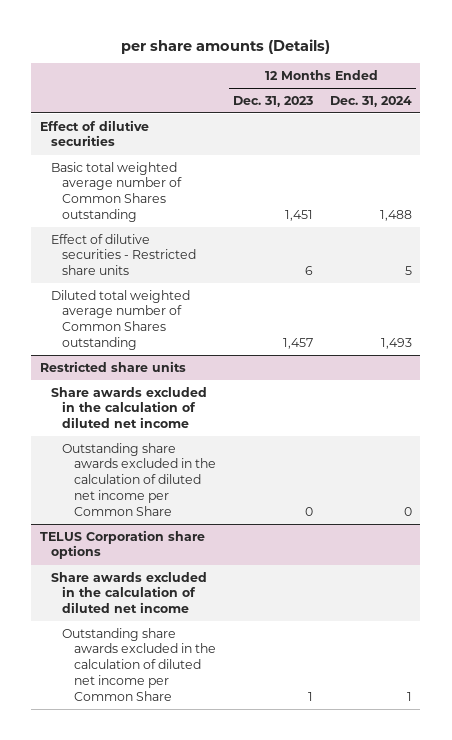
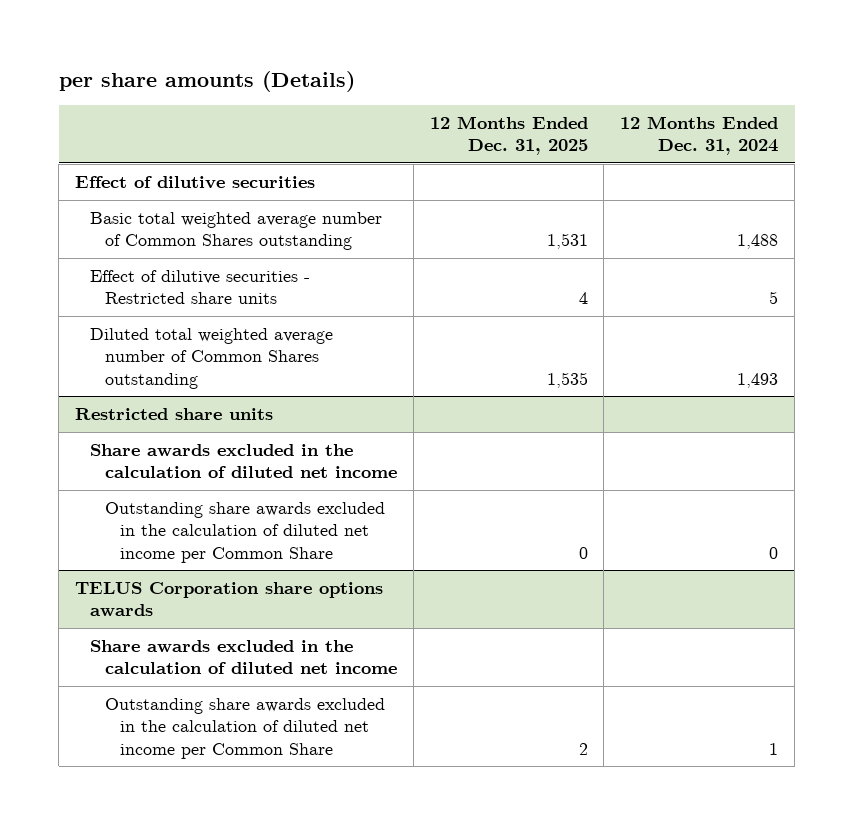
- | 12 Months Ended Dec. 31, 2023 | 12 Months Ended Dec. 31, 2024
+ | 12 Months Ended Dec. 31, 2025 | 12 Months Ended Dec. 31, 2024
- TELUS Corporation share options
+ TELUS Corporation share options awards

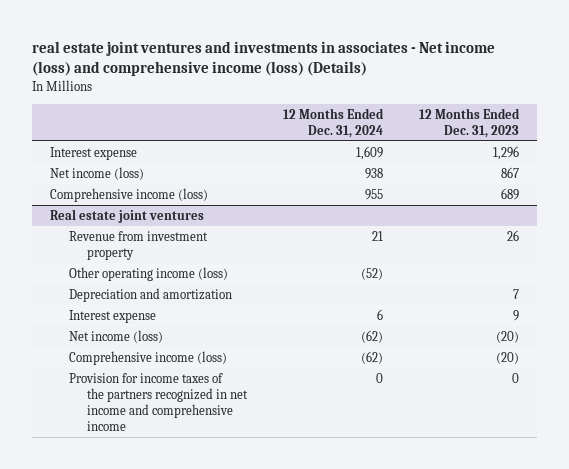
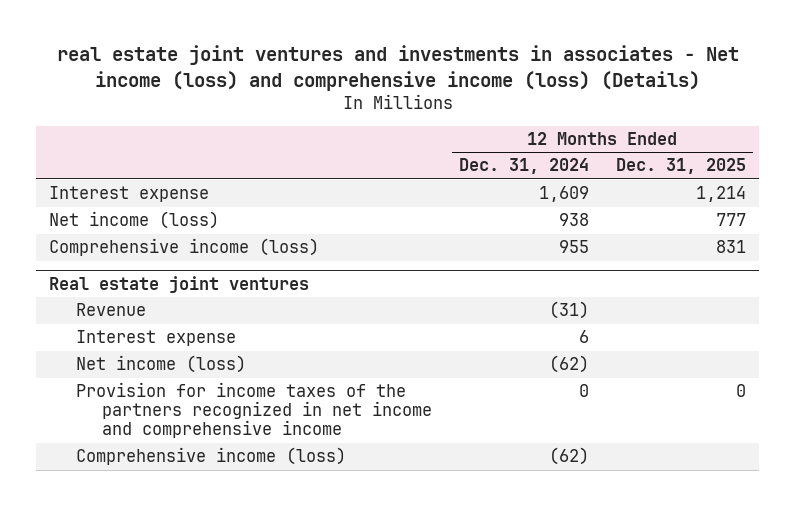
- | 12 Months Ended Dec. 31, 2024 | 12 Months Ended Dec. 31, 2023
+ | 12 Months Ended Dec. 31, 2024 | 12 Months Ended Dec. 31, 2025
@ Real estate joint ventures
- Revenue from investment property | 21 | 26
- Other operating income (loss) | (52) |
- Depreciation and amortization | | 7
+ Revenue | (31) |
moved down: Comprehensive income (loss) | (62) |

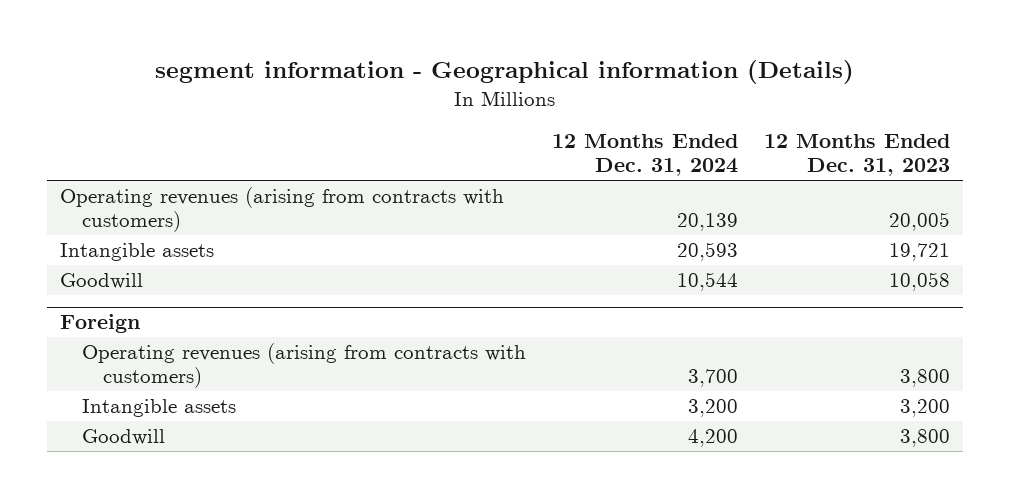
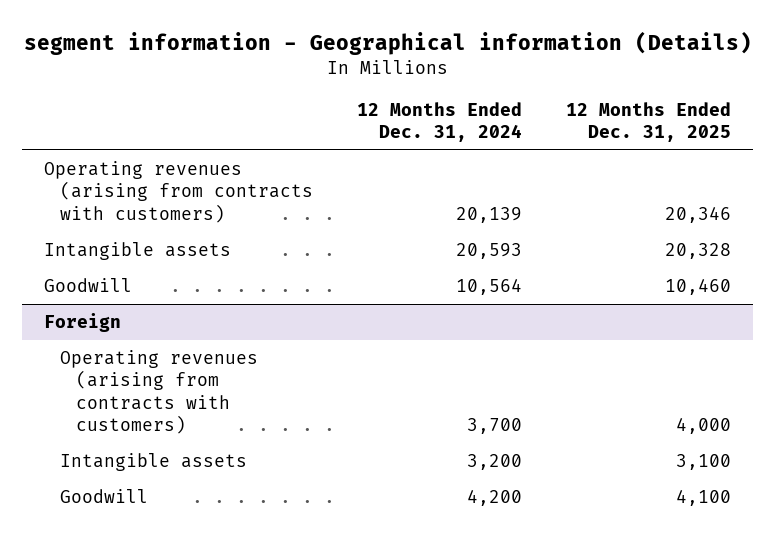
- | 12 Months Ended Dec. 31, 2024 | 12 Months Ended Dec. 31, 2023
+ | 12 Months Ended Dec. 31, 2024 | 12 Months Ended Dec. 31, 2025
- Goodwill | 10,544 | 10,058
+ Goodwill | 10,564 | 10,460

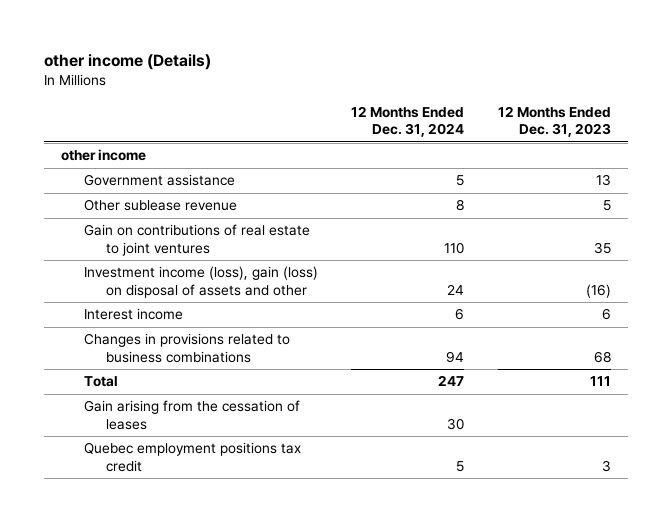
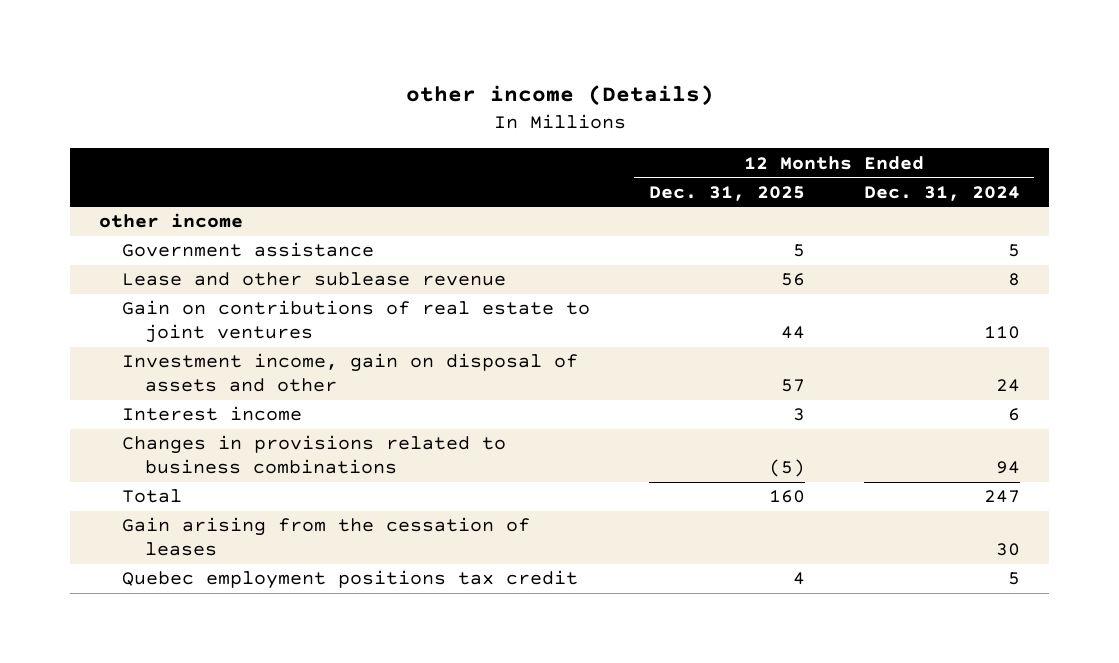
- | 12 Months Ended Dec. 31, 2024 | 12 Months Ended Dec. 31, 2023
+ | 12 Months Ended Dec. 31, 2025 | 12 Months Ended Dec. 31, 2024
- Other sublease revenue | 8 | 5
+ Lease and other sublease revenue | 56 | 8
- Investment income (loss), gain (loss) on disposal of assets and other | 24 | (16)
+ Investment income, gain on disposal of assets and other | 57 | 24

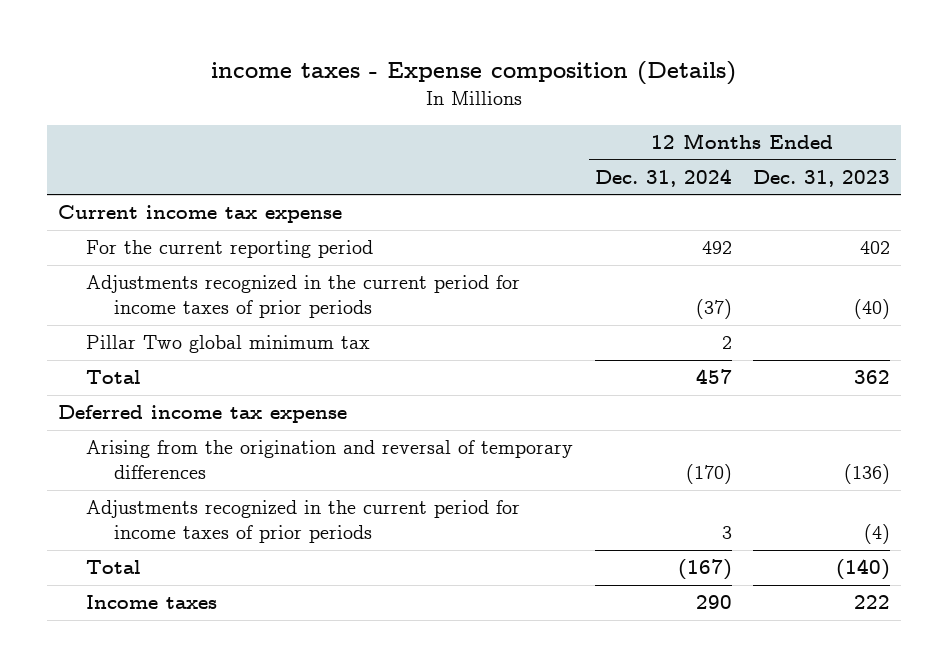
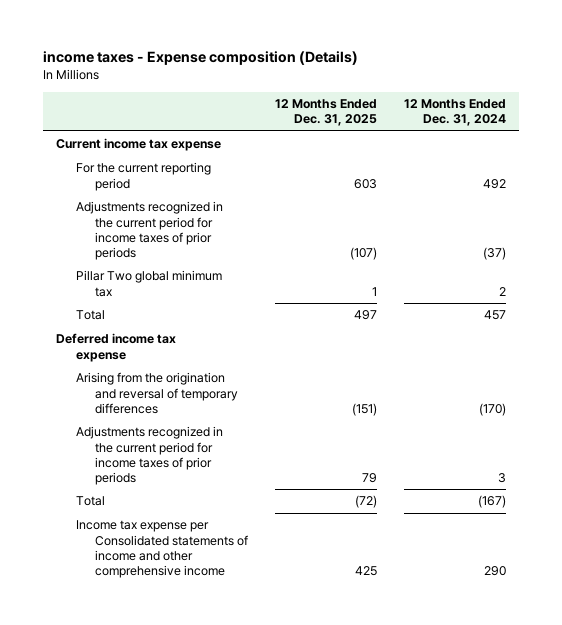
- | 12 Months Ended Dec. 31, 2024 | 12 Months Ended Dec. 31, 2023
+ | 12 Months Ended Dec. 31, 2025 | 12 Months Ended Dec. 31, 2024
- Income taxes | 290 | 222
+ Income tax expense per Consolidated statements of income and other comprehensive income | 425 | 290

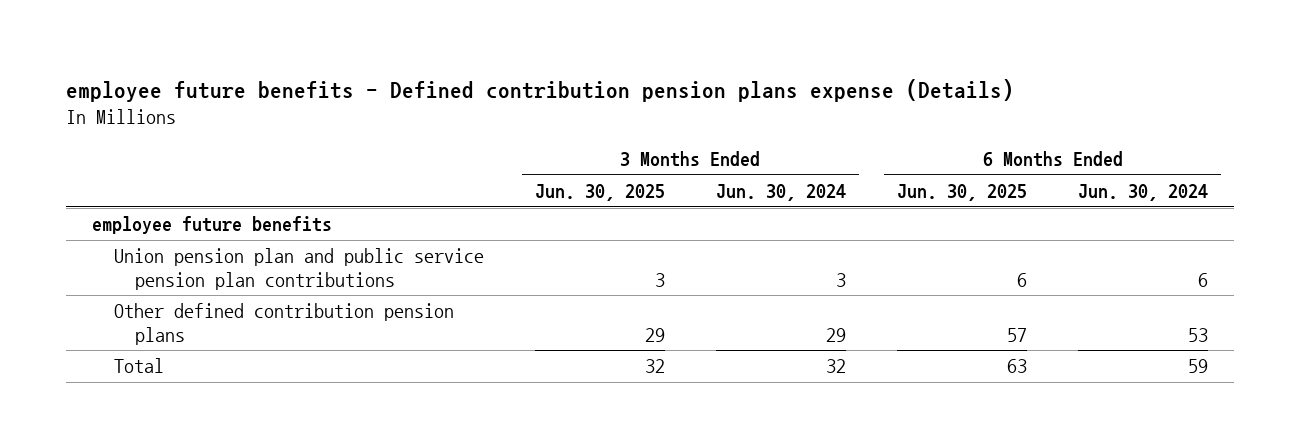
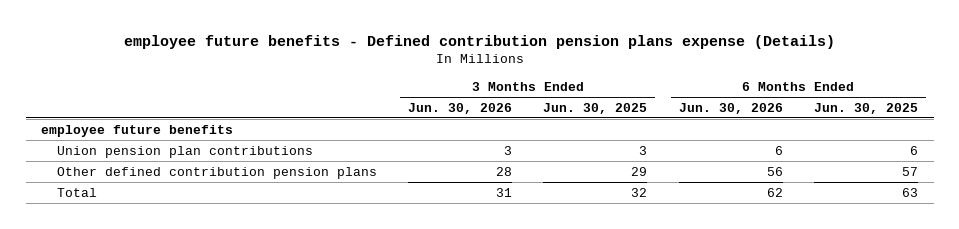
- | 3 Months Ended Jun. 30, 2025 | 3 Months Ended Jun. 30, 2024 | 6 Months Ended Jun. 30, 2025 | 6 Months Ended Jun. 30, 2024
+ | 3 Months Ended Jun. 30, 2026 | 3 Months Ended Jun. 30, 2025 | 6 Months Ended Jun. 30, 2026 | 6 Months Ended Jun. 30, 2025
- Union pension plan and public service pension plan contributions | 3 | 3 | 6 | 6
+ Union pension plan contributions | 3 | 3 | 6 | 6

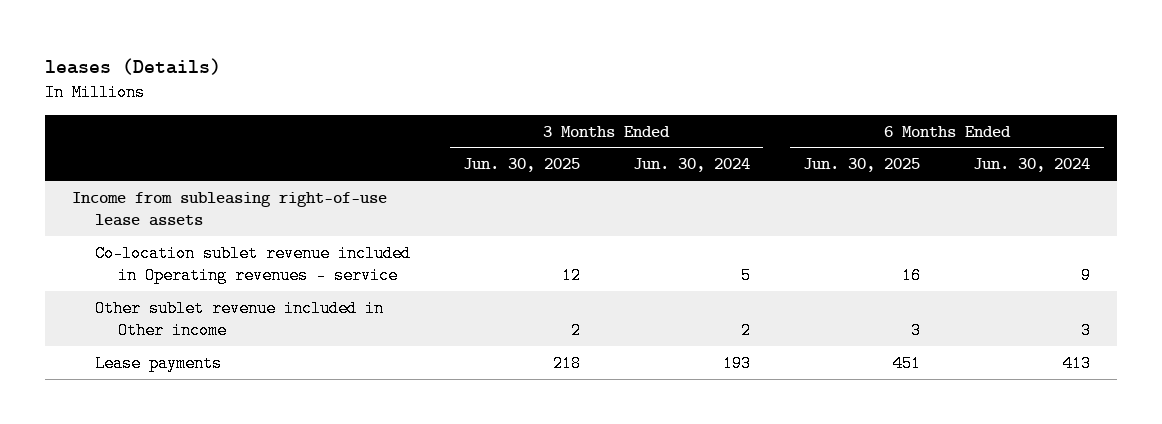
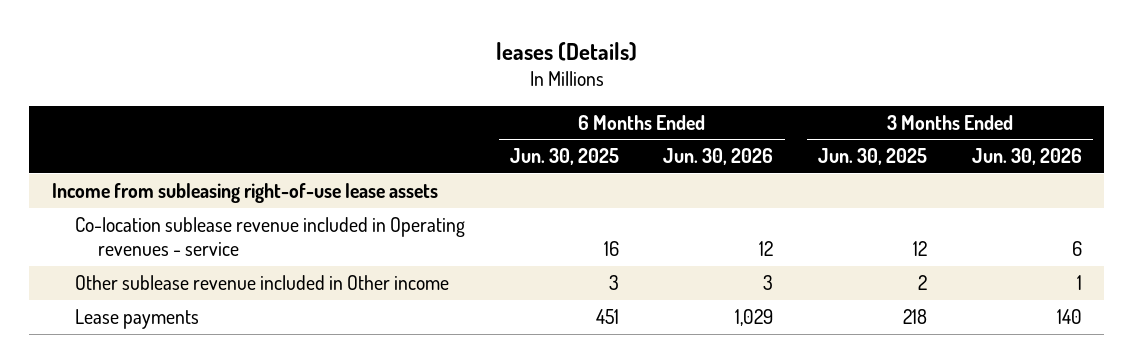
- | 3 Months Ended Jun. 30, 2025 | 3 Months Ended Jun. 30, 2024 | 6 Months Ended Jun. 30, 2025 | 6 Months Ended Jun. 30, 2024
+ | 6 Months Ended Jun. 30, 2025 | 6 Months Ended Jun. 30, 2026 | 3 Months Ended Jun. 30, 2025 | 3 Months Ended Jun. 30, 2026
- Co-location sublet revenue included in Operating revenues - service | 12 | 5 | 16 | 9
- Other sublet revenue included in Other income | 2 | 2 | 3 | 3
+ Co-location sublease revenue included in Operating revenues - service | 16 | 12 | 12 | 6
+ Other sublease revenue included in Other income | 3 | 3 | 2 | 1

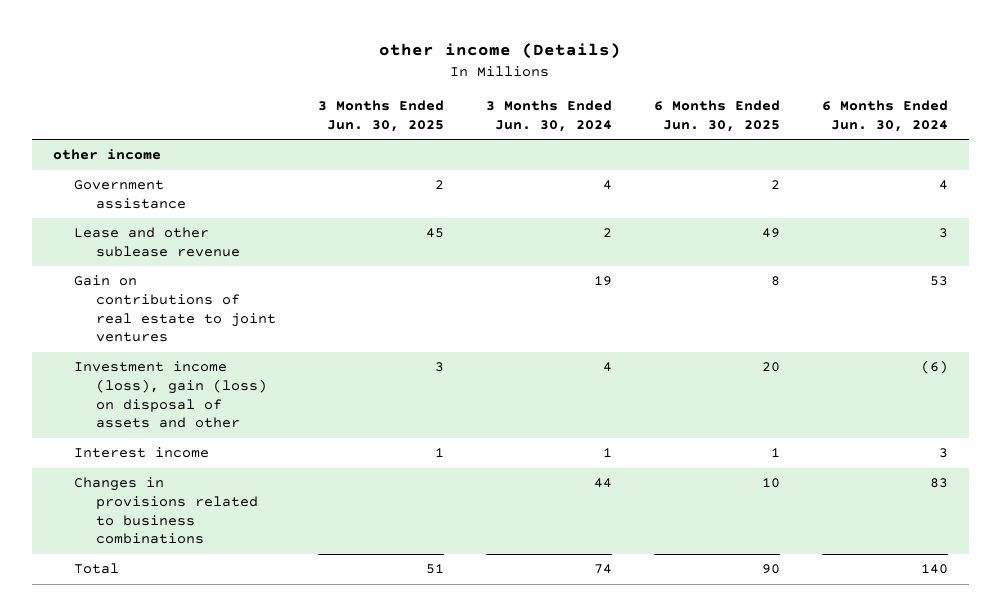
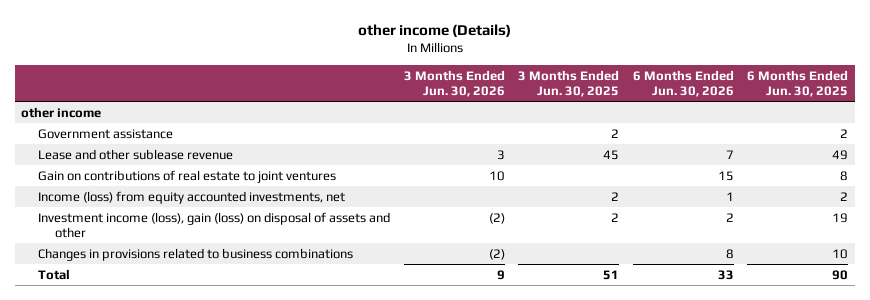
- | 3 Months Ended Jun. 30, 2025 | 3 Months Ended Jun. 30, 2024 | 6 Months Ended Jun. 30, 2025 | 6 Months Ended Jun. 30, 2024
+ | 3 Months Ended Jun. 30, 2026 | 3 Months Ended Jun. 30, 2025 | 6 Months Ended Jun. 30, 2026 | 6 Months Ended Jun. 30, 2025
- Investment income (loss), gain (loss) on disposal of assets and other | 3 | 4 | 20 | (6)
- Interest income | 1 | 1 | 1 | 3
+ Income (loss) from equity accounted investments, net | | 2 | 1 | 2
+ Investment income (loss), gain (loss) on disposal of assets and other | (2) | 2 | 2 | 19

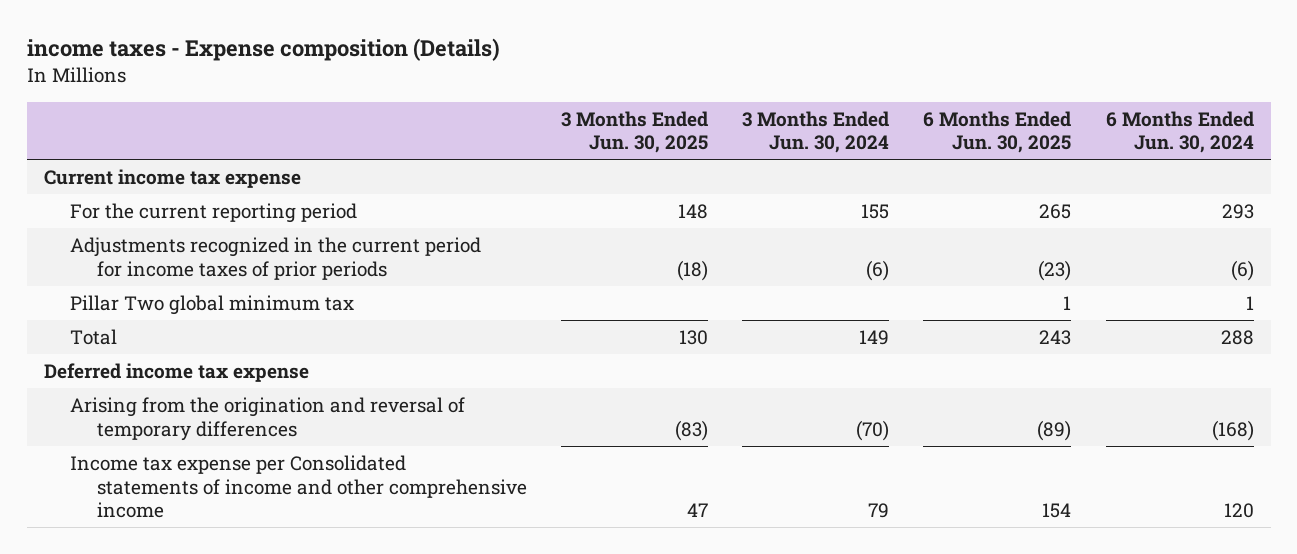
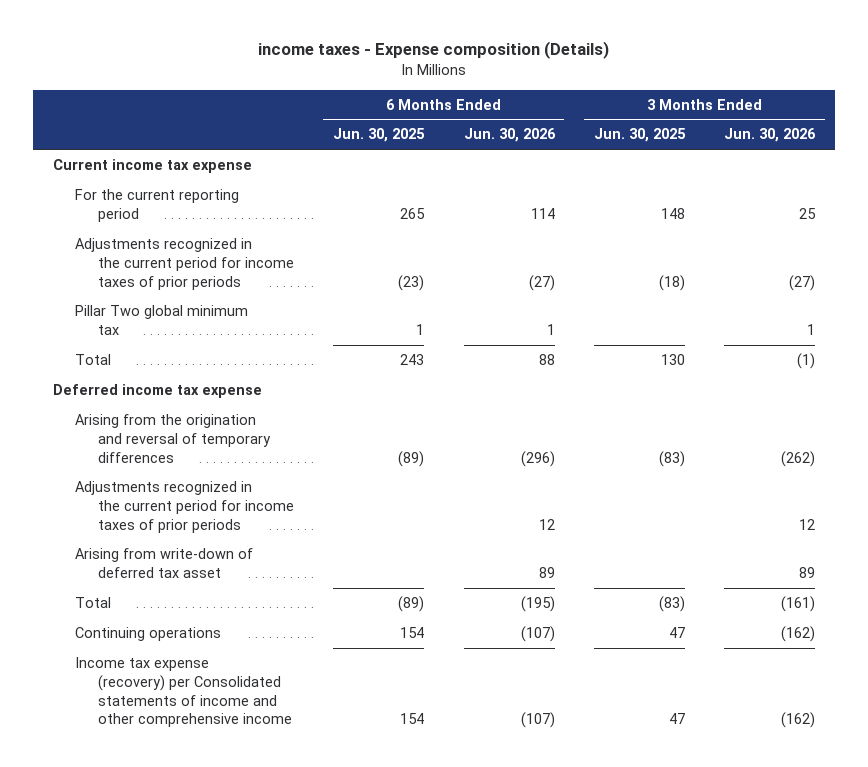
- | 3 Months Ended Jun. 30, 2025 | 3 Months Ended Jun. 30, 2024 | 6 Months Ended Jun. 30, 2025 | 6 Months Ended Jun. 30, 2024
+ | 6 Months Ended Jun. 30, 2025 | 6 Months Ended Jun. 30, 2026 | 3 Months Ended Jun. 30, 2025 | 3 Months Ended Jun. 30, 2026
- Income tax expense per Consolidated statements of income and other comprehensive income | 47 | 79 | 154 | 120
+ Adjustments recognized in the current period for income taxes of prior periods | | 12 | | 12
+ Arising from write-down of deferred tax asset | | 89 | | 89
+ Total | (89) | (195) | (83) | (161)
+ Continuing operations | 154 | (107) | 47 | (162)
+ Income tax expense (recovery) per Consolidated statements of income and other comprehensive income | 154 | (107) | 47 | (162)

